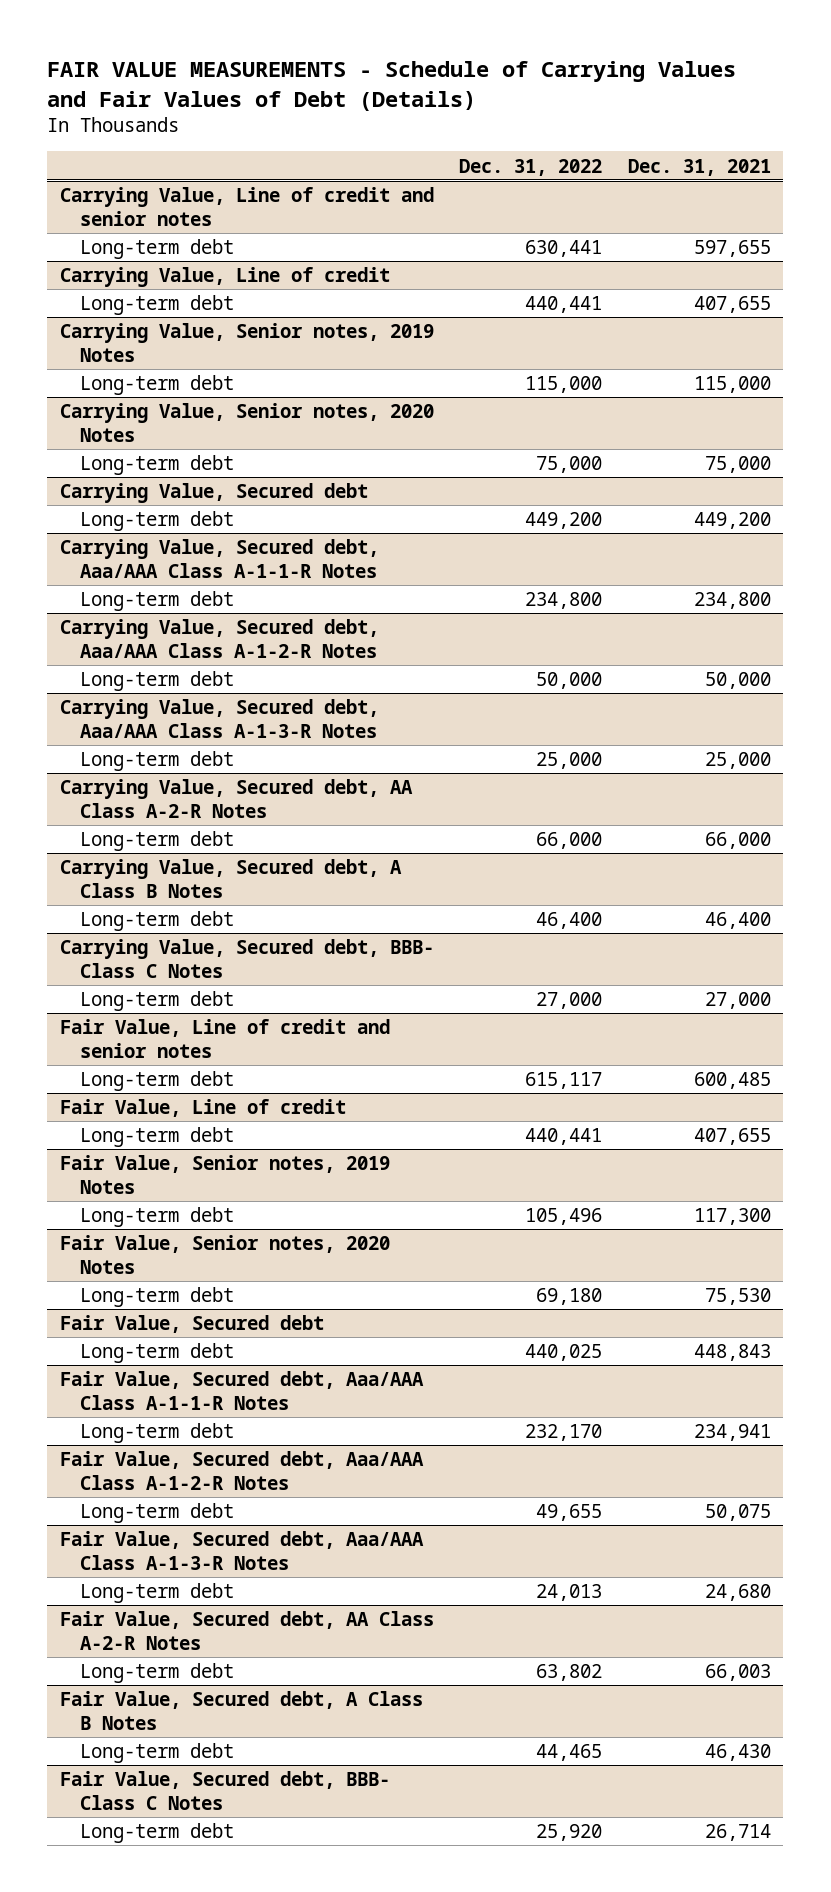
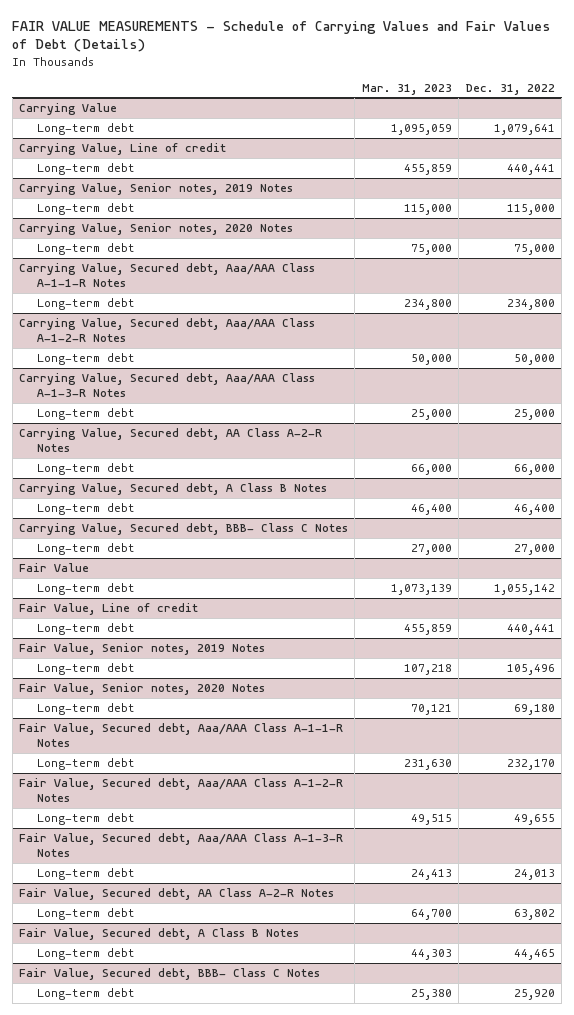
- | Dec. 31, 2022 | Dec. 31, 2021
+ | Mar. 31, 2023 | Dec. 31, 2022
- Carrying Value, Line of credit and senior notes
- Long-term debt | 630,441 | 597,655
+ Carrying Value
+ Long-term debt | 1,095,059 | 1,079,641
- Carrying Value, Secured debt
- Long-term debt | 449,200 | 449,200
- Fair Value, Line of credit and senior notes
- Long-term debt | 615,117 | 600,485
+ Fair Value
+ Long-term debt | 1,073,139 | 1,055,142
- Fair Value, Secured debt
- Long-term debt | 440,025 | 448,843

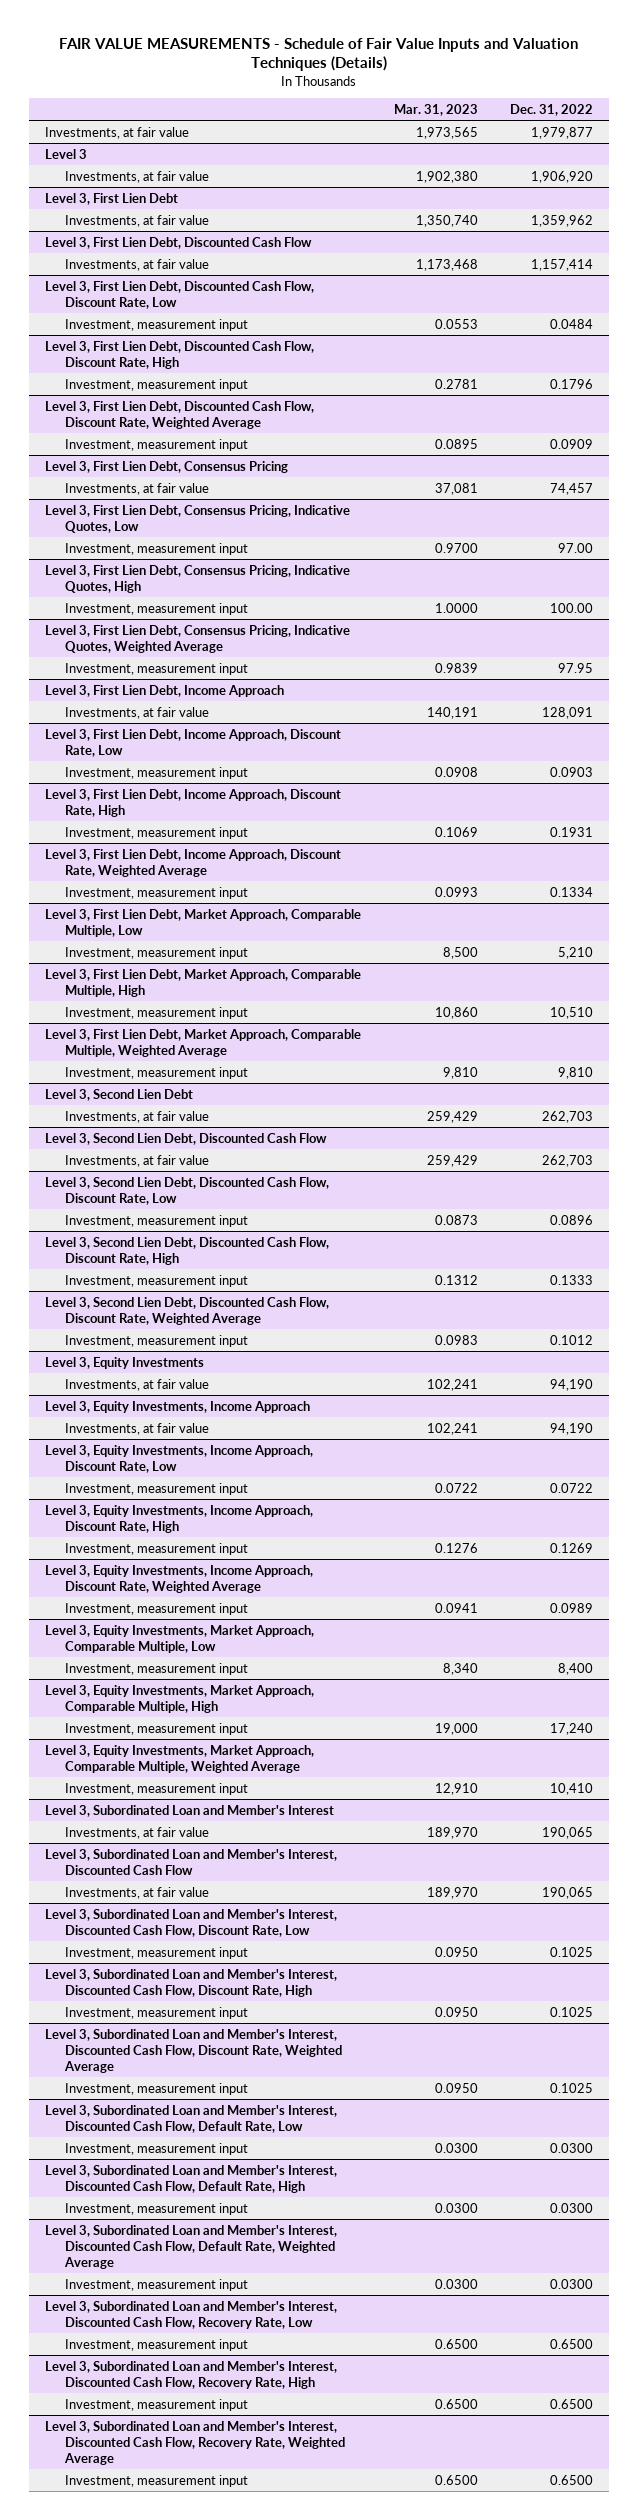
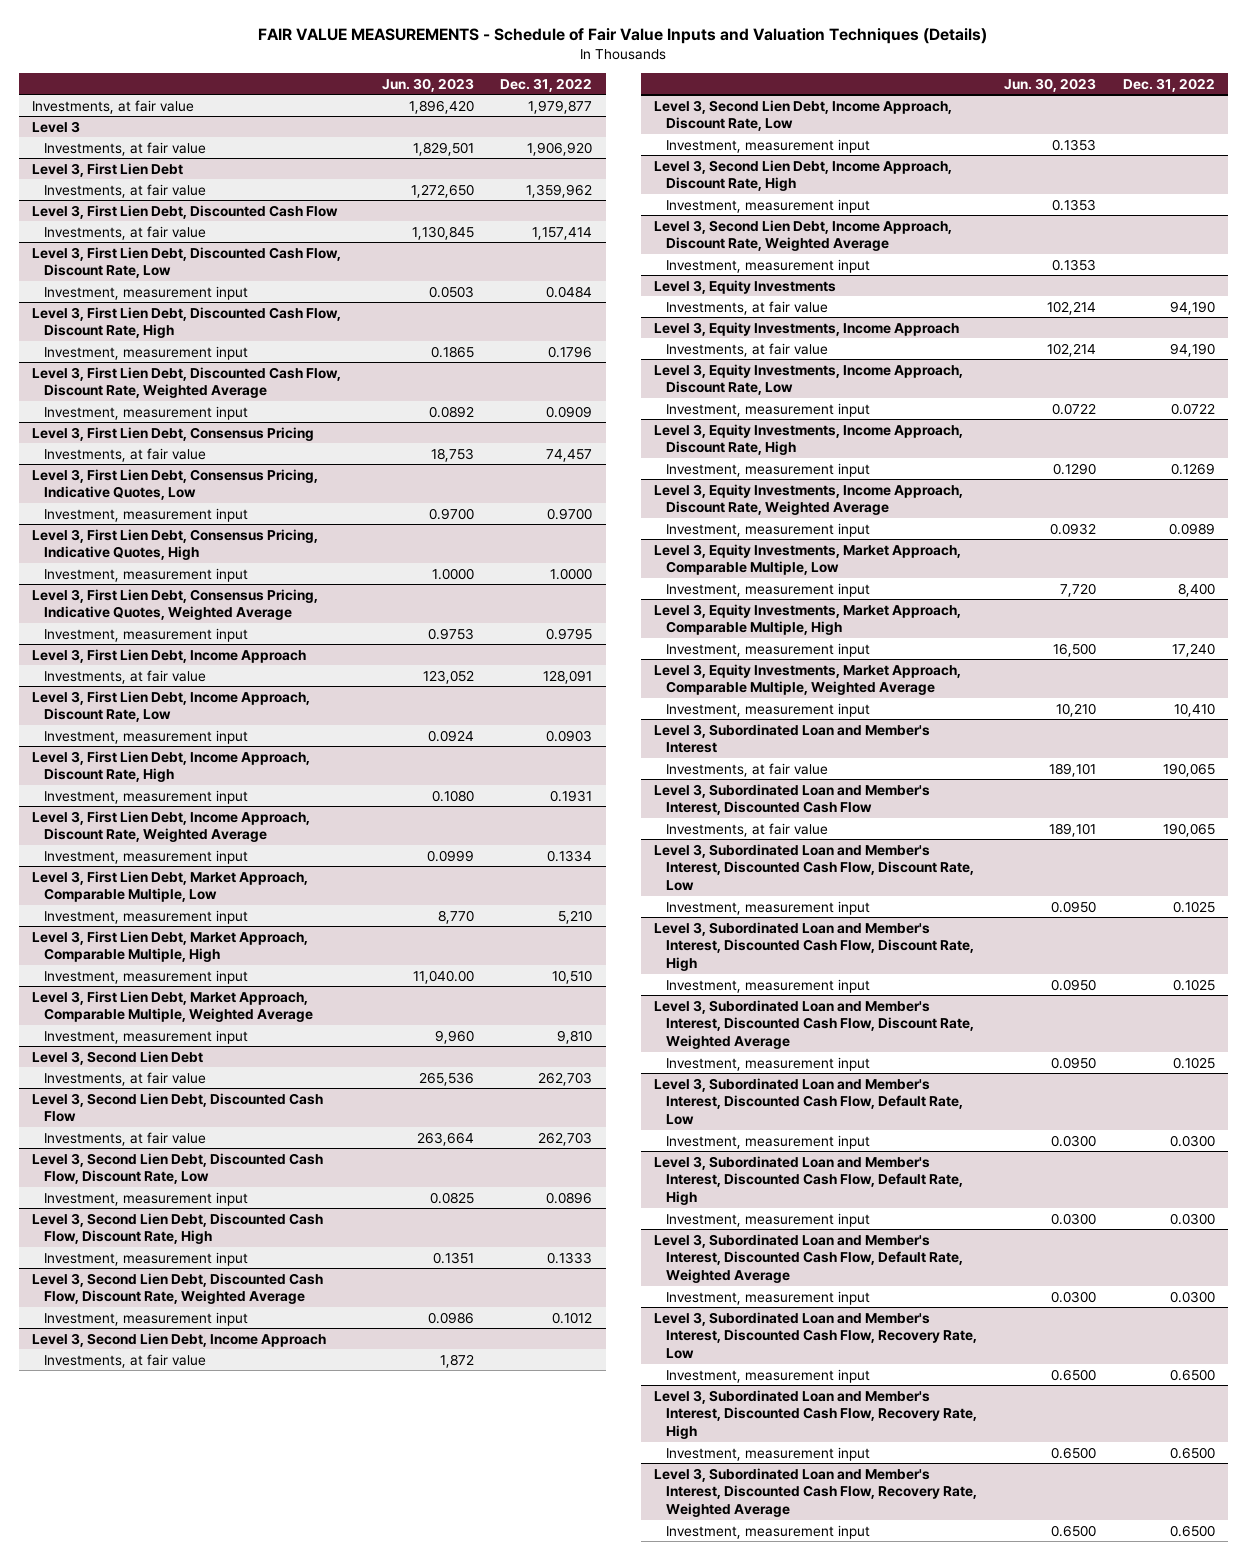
- | Mar. 31, 2023 | Dec. 31, 2022
+ | Jun. 30, 2023 | Dec. 31, 2022
@ Level 3, First Lien Debt, Consensus Pricing, Indicative Quotes, Low
- Investment, measurement input | 0.9700 | 97.00
+ Investment, measurement input | 0.9700 | 0.9700
@ Level 3, First Lien Debt, Consensus Pricing, Indicative Quotes, High
- Investment, measurement input | 1.0000 | 100.00
+ Investment, measurement input | 1.0000 | 1.0000
@ Level 3, First Lien Debt, Consensus Pricing, Indicative Quotes, Weighted Average
- Investment, measurement input | 0.9839 | 97.95
+ Investment, measurement input | 0.9753 | 0.9795
+ Level 3, Second Lien Debt, Income Approach
+ Investments, at fair value | 1,872 |
+ Level 3, Second Lien Debt, Income Approach, Discount Rate, Low
+ Investment, measurement input | 0.1353 |
+ Level 3, Second Lien Debt, Income Approach, Discount Rate, High
+ Investment, measurement input | 0.1353 |
+ Level 3, Second Lien Debt, Income Approach, Discount Rate, Weighted Average
+ Investment, measurement input | 0.1353 |

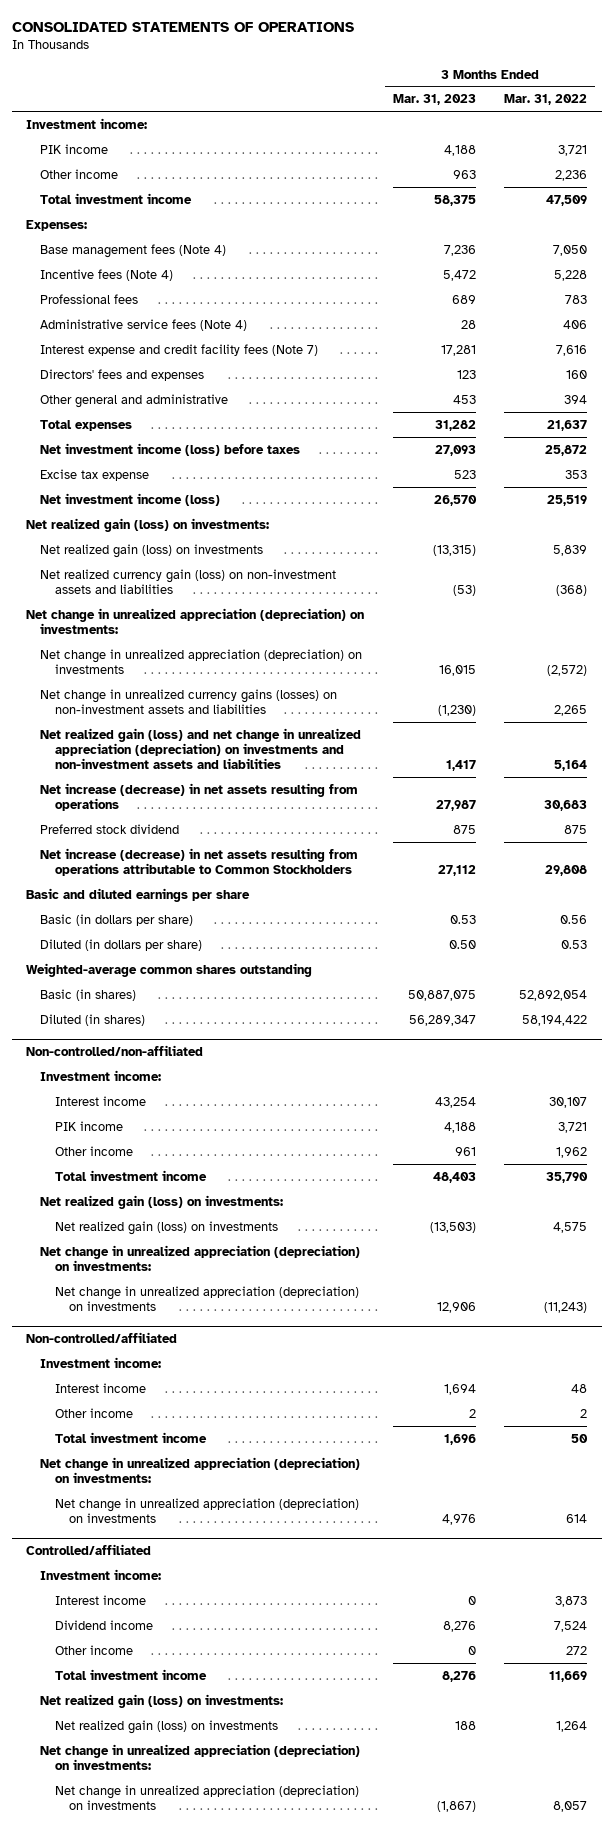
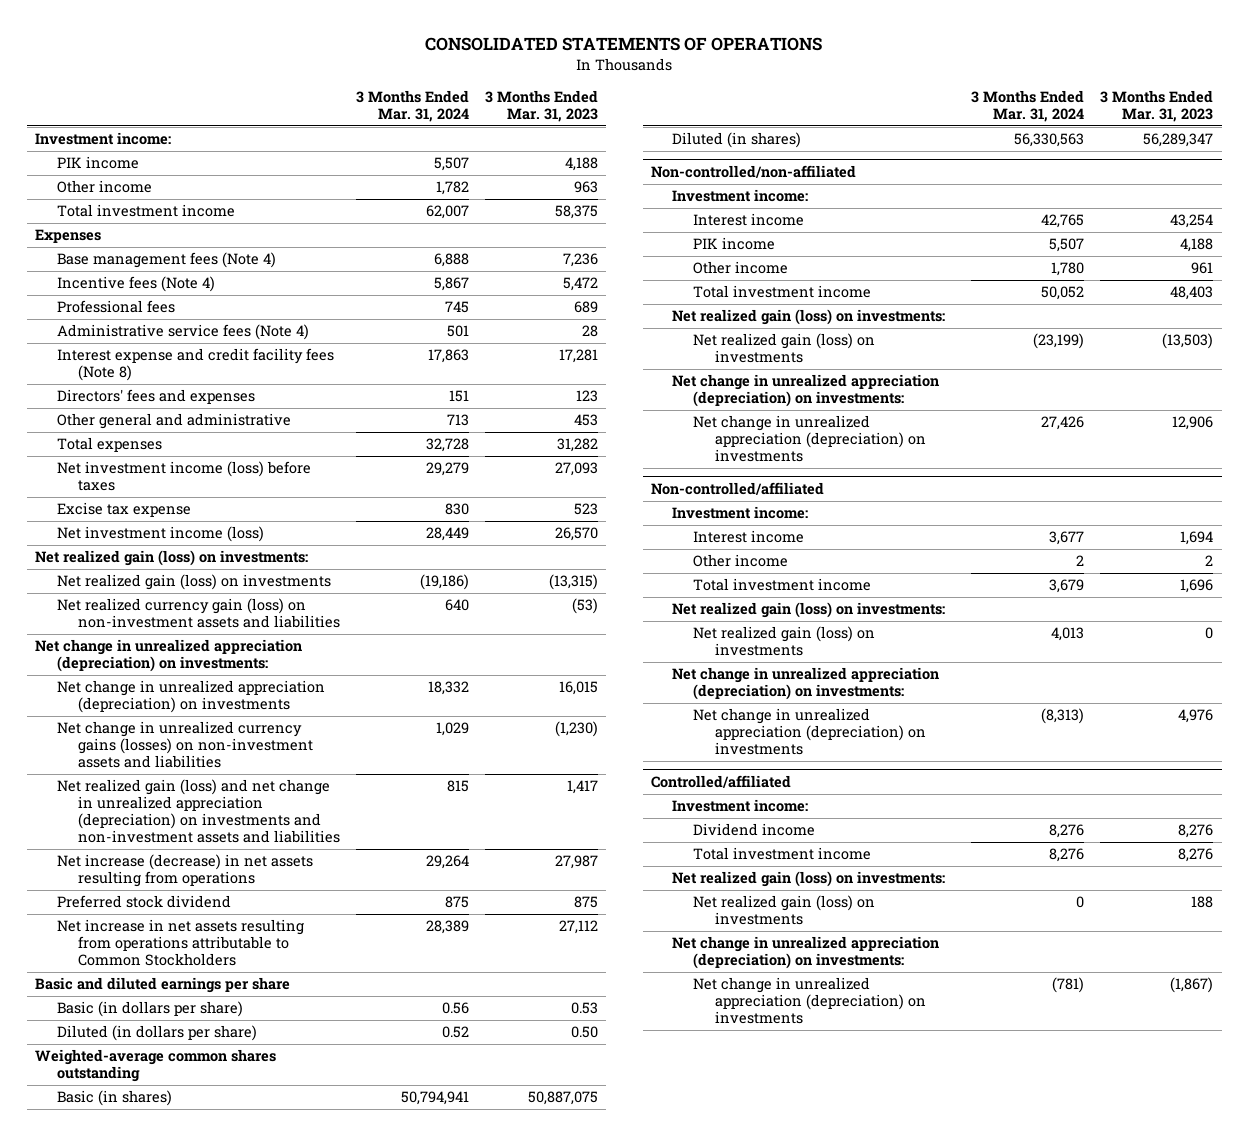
- | 3 Months Ended Mar. 31, 2023 | 3 Months Ended Mar. 31, 2022
+ | 3 Months Ended Mar. 31, 2024 | 3 Months Ended Mar. 31, 2023
- Expenses:
+ Expenses
- Interest expense and credit facility fees (Note 7) | 17,281 | 7,616
+ Interest expense and credit facility fees (Note 8) | 17,863 | 17,281
- Net increase (decrease) in net assets resulting from operations attributable to Common Stockholders | 27,112 | 29,808
+ Net increase in net assets resulting from operations attributable to Common Stockholders | 28,389 | 27,112
@ Non-controlled/affiliated
+ Net realized gain (loss) on investments:
+ Net realized gain (loss) on investments | 4,013 | 0
@ Controlled/affiliated
- Interest income | 0 | 3,873
- Other income | 0 | 272

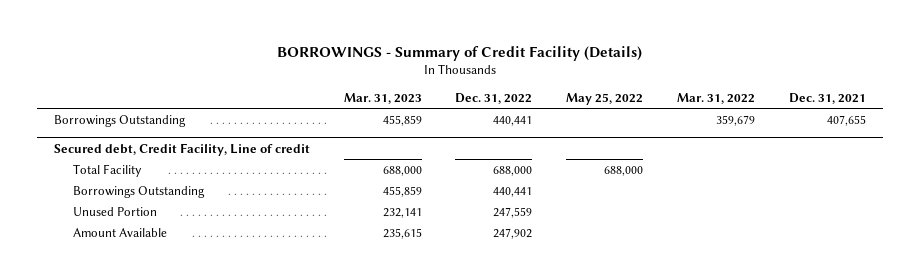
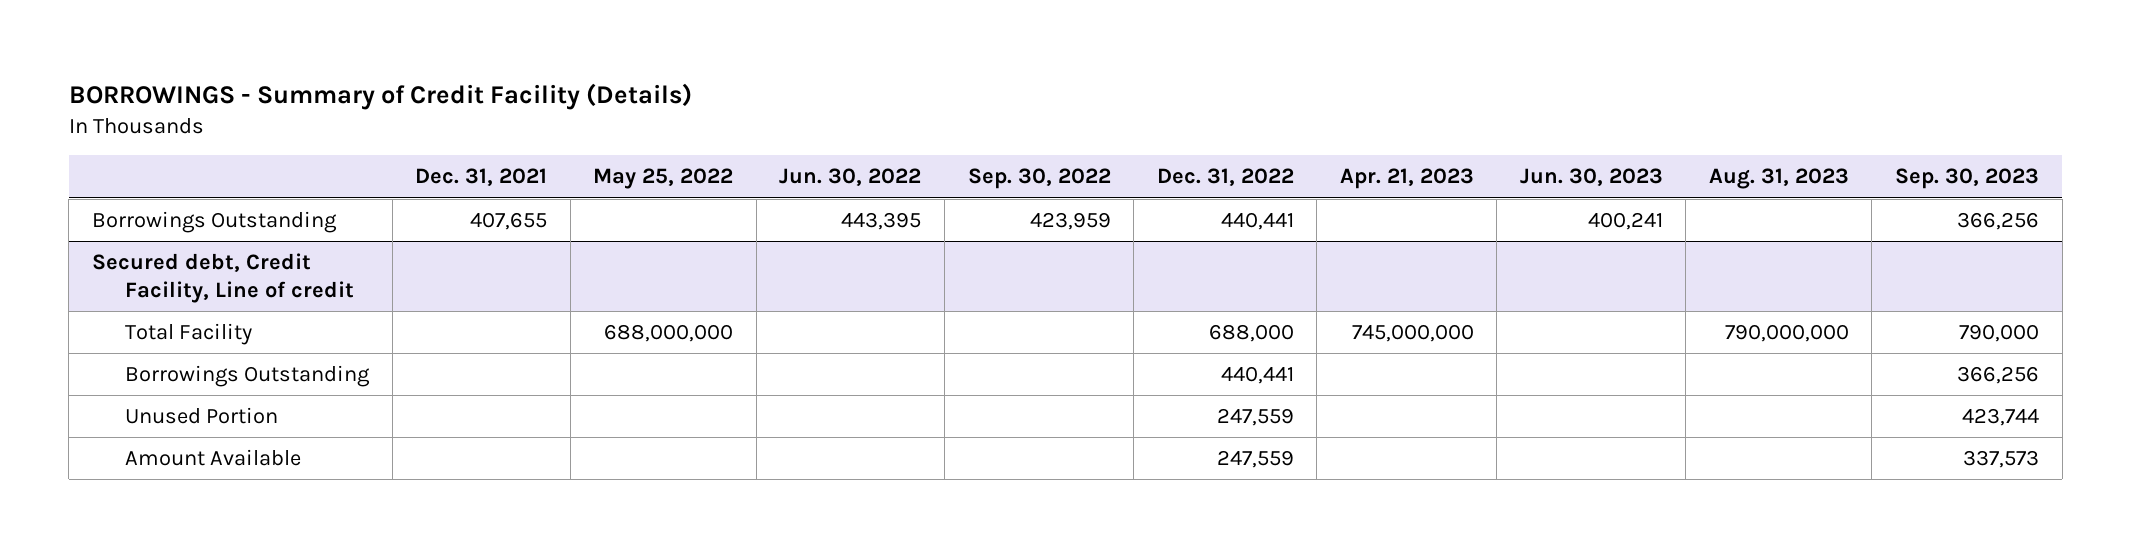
- | Mar. 31, 2023 | Dec. 31, 2022 | May 25, 2022 | Mar. 31, 2022 | Dec. 31, 2021
+ | Dec. 31, 2021 | May 25, 2022 | Jun. 30, 2022 | Sep. 30, 2022 | Dec. 31, 2022 | Apr. 21, 2023 | Jun. 30, 2023 | Aug. 31, 2023 | Sep. 30, 2023
@ Secured debt, Credit Facility, Line of credit
- Total Facility | 688,000 | 688,000 | 688,000 | |
+ Total Facility | | 688,000,000 | | | 688,000 | 745,000,000 | | 790,000,000 | 790,000
- Amount Available | 235,615 | 247,902 | | |
+ Amount Available | | | | | 247,559 | | | | 337,573

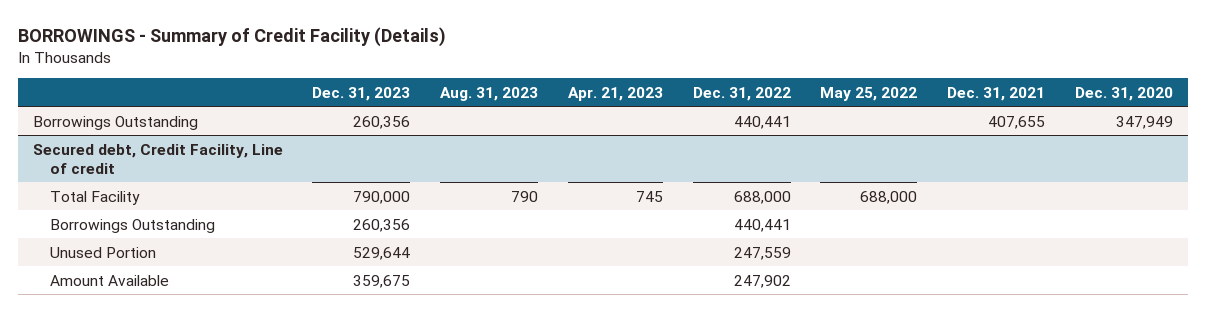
- | Dec. 31, 2021 | May 25, 2022 | Jun. 30, 2022 | Sep. 30, 2022 | Dec. 31, 2022 | Apr. 21, 2023 | Jun. 30, 2023 | Aug. 31, 2023 | Sep. 30, 2023
+ | Dec. 31, 2023 | Aug. 31, 2023 | Apr. 21, 2023 | Dec. 31, 2022 | May 25, 2022 | Dec. 31, 2021 | Dec. 31, 2020
@ Secured debt, Credit Facility, Line of credit
- Total Facility | | 688,000,000 | | | 688,000 | 745,000,000 | | 790,000,000 | 790,000
+ Total Facility | 790,000 | 790 | 745 | 688,000 | 688,000 | |
- Amount Available | | | | | 247,559 | | | | 337,573
+ Amount Available | 359,675 | | | 247,902 | | |

